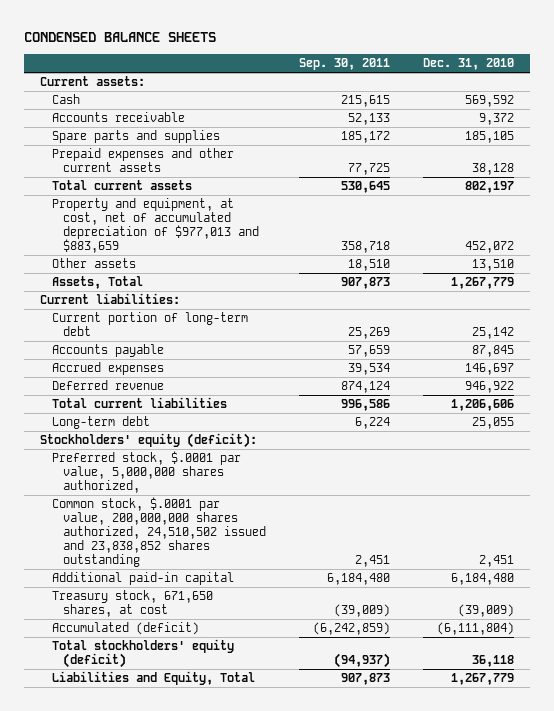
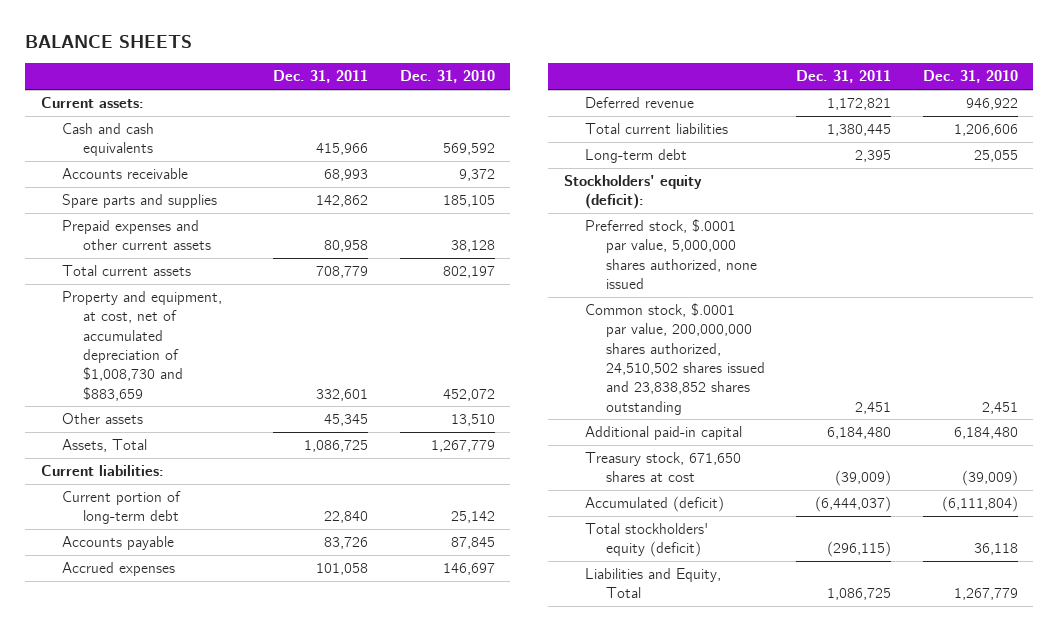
- CONDENSED BALANCE SHEETS
+ BALANCE SHEETS
- | Sep. 30, 2011 | Dec. 31, 2010
+ | Dec. 31, 2011 | Dec. 31, 2010
- Cash | 215,615 | 569,592
+ Cash and cash equivalents | 415,966 | 569,592
- Property and equipment, at cost, net of accumulated depreciation of $977,013 and $883,659 | 358,718 | 452,072
+ Property and equipment, at cost, net of accumulated depreciation of $1,008,730 and $883,659 | 332,601 | 452,072
- Preferred stock, $.0001 par value, 5,000,000 shares authorized,
- Common stock, $.0001 par value, 200,000,000 shares authorized, 24,510,502 issued and 23,838,852 shares outstanding | 2,451 | 2,451
+ Preferred stock, $.0001 par value, 5,000,000 shares authorized, none issued
+ Common stock, $.0001 par value, 200,000,000 shares authorized, 24,510,502 shares issued and 23,838,852 shares outstanding | 2,451 | 2,451
- Treasury stock, 671,650 shares, at cost | (39,009) | (39,009)
+ Treasury stock, 671,650 shares at cost | (39,009) | (39,009)

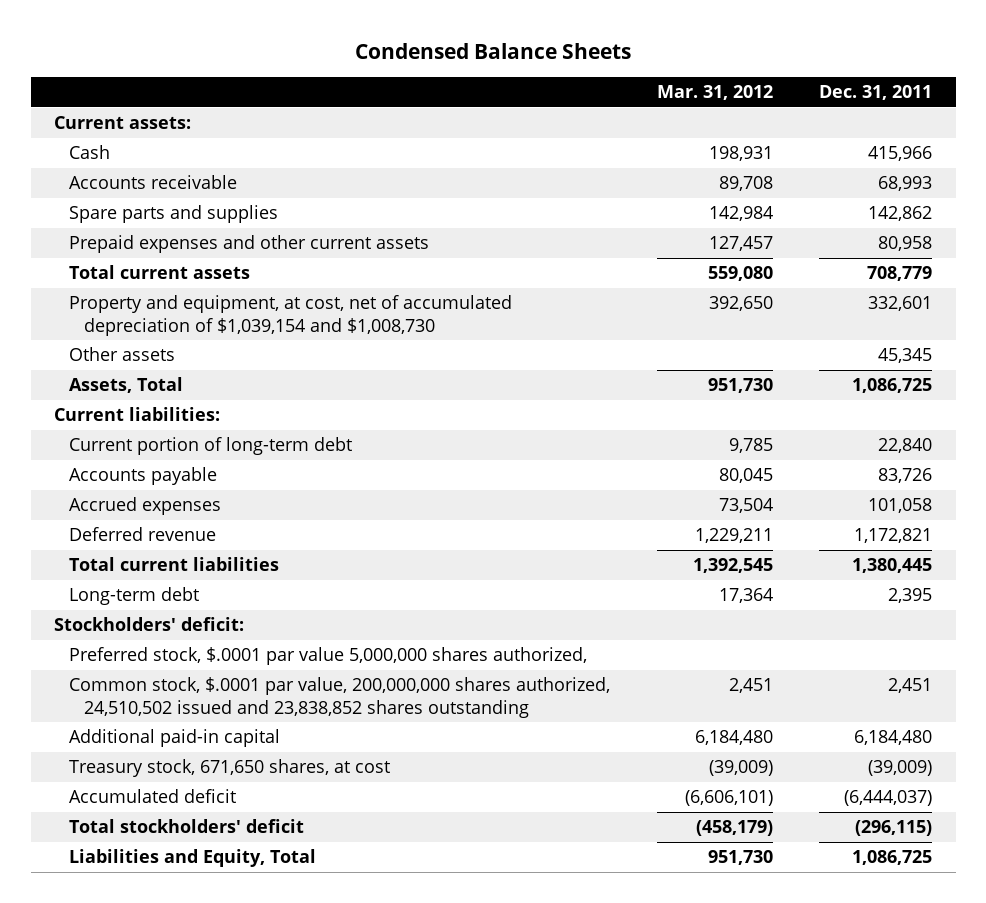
- BALANCE SHEETS
+ Condensed Balance Sheets
- | Dec. 31, 2011 | Dec. 31, 2010
+ | Mar. 31, 2012 | Dec. 31, 2011
- Cash and cash equivalents | 415,966 | 569,592
+ Cash | 198,931 | 415,966
- Property and equipment, at cost, net of accumulated depreciation of $1,008,730 and $883,659 | 332,601 | 452,072
+ Property and equipment, at cost, net of accumulated depreciation of $1,039,154 and $1,008,730 | 392,650 | 332,601
- Stockholders' equity (deficit):
- Preferred stock, $.0001 par value, 5,000,000 shares authorized, none issued
- Common stock, $.0001 par value, 200,000,000 shares authorized, 24,510,502 shares issued and 23,838,852 shares outstanding | 2,451 | 2,451
+ Stockholders' deficit:
+ Preferred stock, $.0001 par value 5,000,000 shares authorized,
+ Common stock, $.0001 par value, 200,000,000 shares authorized, 24,510,502 issued and 23,838,852 shares outstanding | 2,451 | 2,451
- Treasury stock, 671,650 shares at cost | (39,009) | (39,009)
- Accumulated (deficit) | (6,444,037) | (6,111,804)
- Total stockholders' equity (deficit) | (296,115) | 36,118
+ Treasury stock, 671,650 shares, at cost | (39,009) | (39,009)
+ Accumulated deficit | (6,606,101) | (6,444,037)
+ Total stockholders' deficit | (458,179) | (296,115)

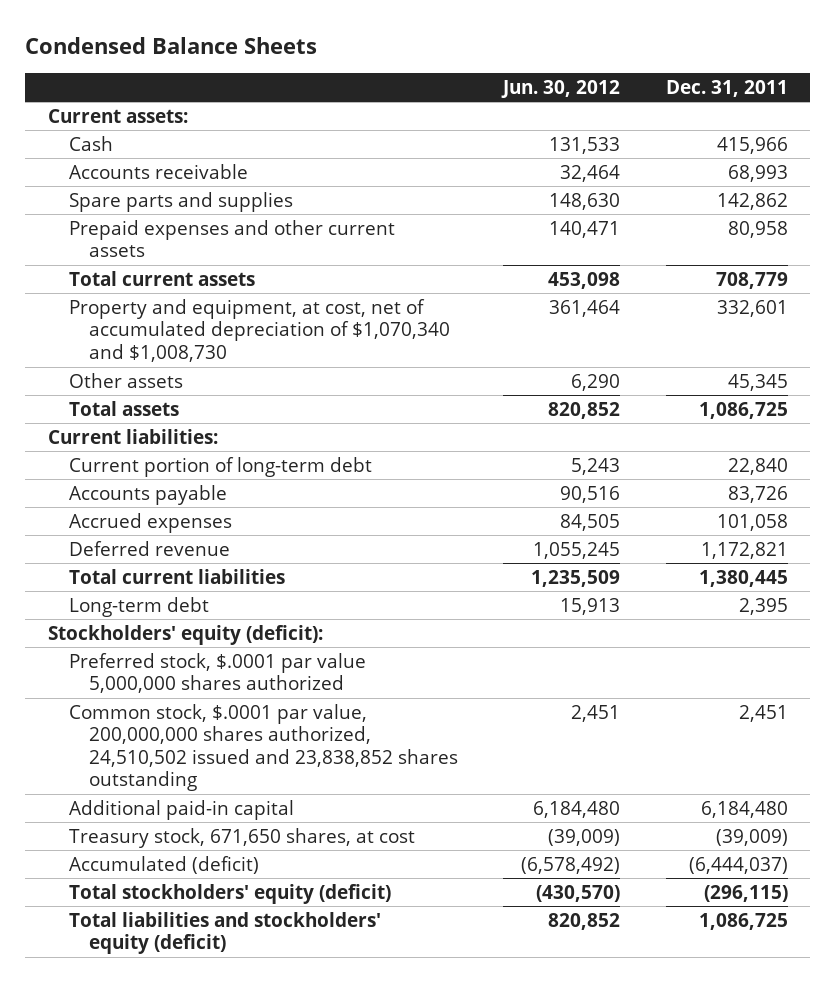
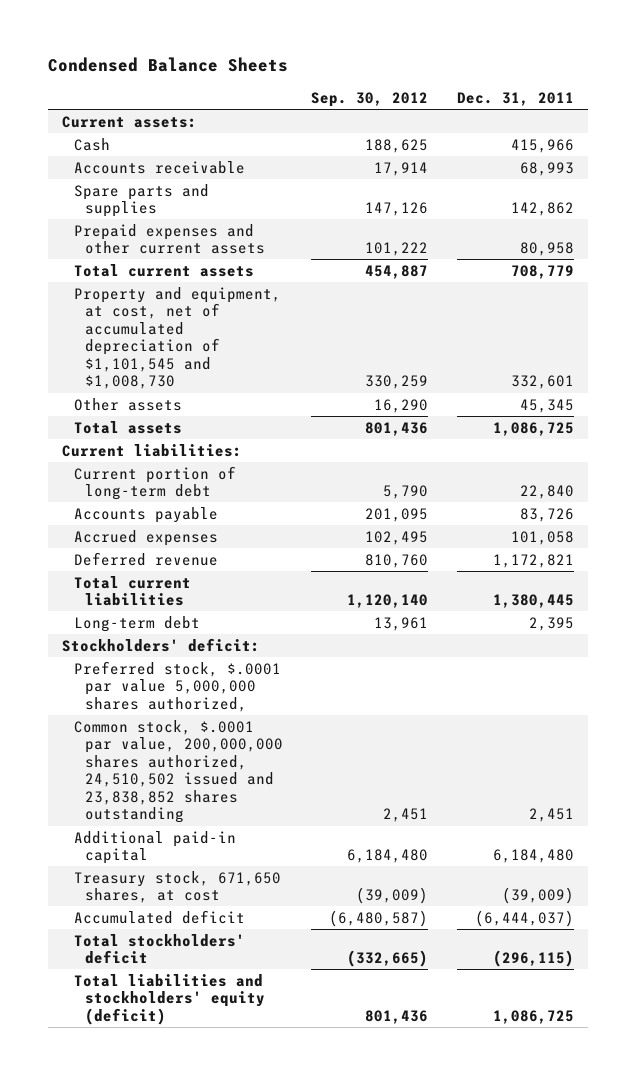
- | Jun. 30, 2012 | Dec. 31, 2011
+ | Sep. 30, 2012 | Dec. 31, 2011
- Property and equipment, at cost, net of accumulated depreciation of $1,070,340 and $1,008,730 | 361,464 | 332,601
+ Property and equipment, at cost, net of accumulated depreciation of $1,101,545 and $1,008,730 | 330,259 | 332,601
- Stockholders' equity (deficit):
- Preferred stock, $.0001 par value 5,000,000 shares authorized
+ Stockholders' deficit:
+ Preferred stock, $.0001 par value 5,000,000 shares authorized,
- Accumulated (deficit) | (6,578,492) | (6,444,037)
- Total stockholders' equity (deficit) | (430,570) | (296,115)
+ Accumulated deficit | (6,480,587) | (6,444,037)
+ Total stockholders' deficit | (332,665) | (296,115)

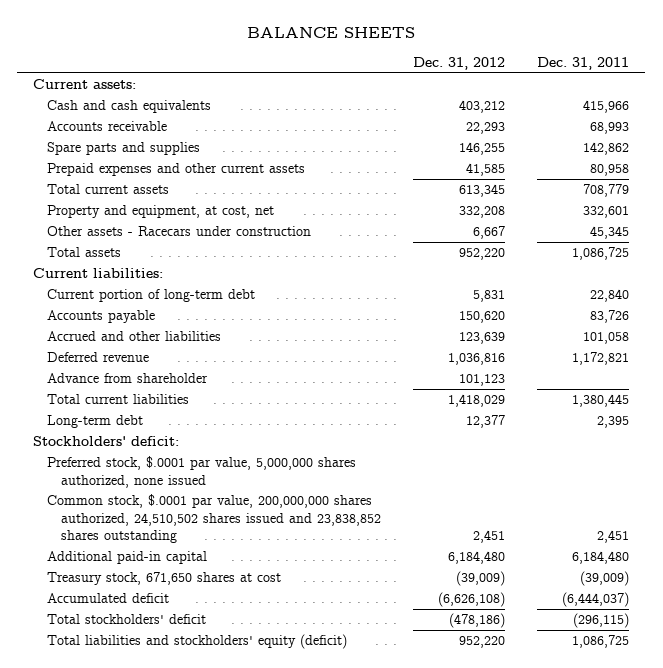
- Condensed Balance Sheets
+ BALANCE SHEETS
- | Sep. 30, 2012 | Dec. 31, 2011
+ | Dec. 31, 2012 | Dec. 31, 2011
- Cash | 188,625 | 415,966
+ Cash and cash equivalents | 403,212 | 415,966
- Property and equipment, at cost, net of accumulated depreciation of $1,101,545 and $1,008,730 | 330,259 | 332,601
- Other assets | 16,290 | 45,345
+ Property and equipment, at cost, net | 332,208 | 332,601
+ Other assets - Racecars under construction | 6,667 | 45,345
- Accrued expenses | 102,495 | 101,058
+ Accrued and other liabilities | 123,639 | 101,058
+ Advance from shareholder | 101,123 |
- Preferred stock, $.0001 par value 5,000,000 shares authorized,
- Common stock, $.0001 par value, 200,000,000 shares authorized, 24,510,502 issued and 23,838,852 shares outstanding | 2,451 | 2,451
+ Preferred stock, $.0001 par value, 5,000,000 shares authorized, none issued
+ Common stock, $.0001 par value, 200,000,000 shares authorized, 24,510,502 shares issued and 23,838,852 shares outstanding | 2,451 | 2,451
- Treasury stock, 671,650 shares, at cost | (39,009) | (39,009)
+ Treasury stock, 671,650 shares at cost | (39,009) | (39,009)

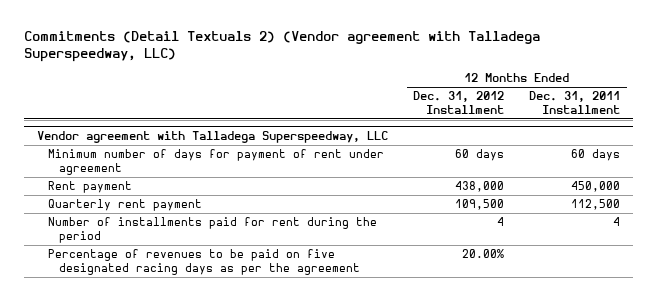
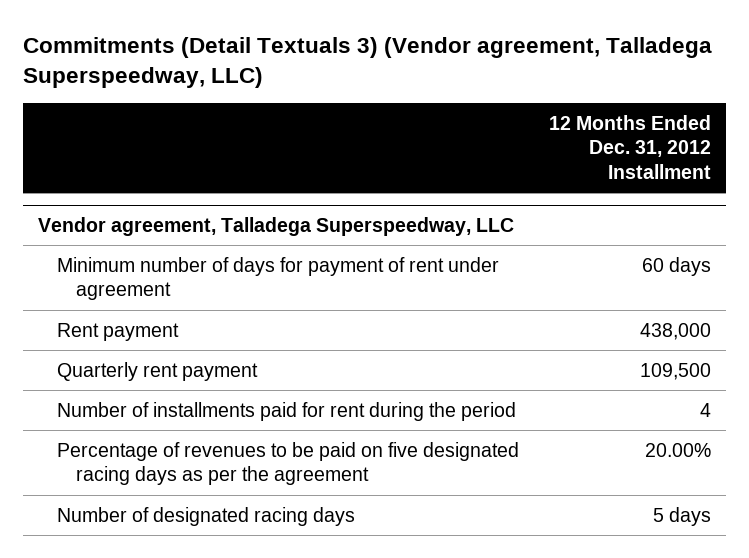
- Commitments (Detail Textuals 2) (Vendor agreement with Talladega Superspeedway, LLC)
+ Commitments (Detail Textuals 3) (Vendor agreement, Talladega Superspeedway, LLC)
- | 12 Months Ended Dec. 31, 2012 Installment | 12 Months Ended Dec. 31, 2011 Installment
+ | 12 Months Ended Dec. 31, 2012 Installment
- Vendor agreement with Talladega Superspeedway, LLC
+ Vendor agreement, Talladega Superspeedway, LLC
+ Number of designated racing days | 5 days

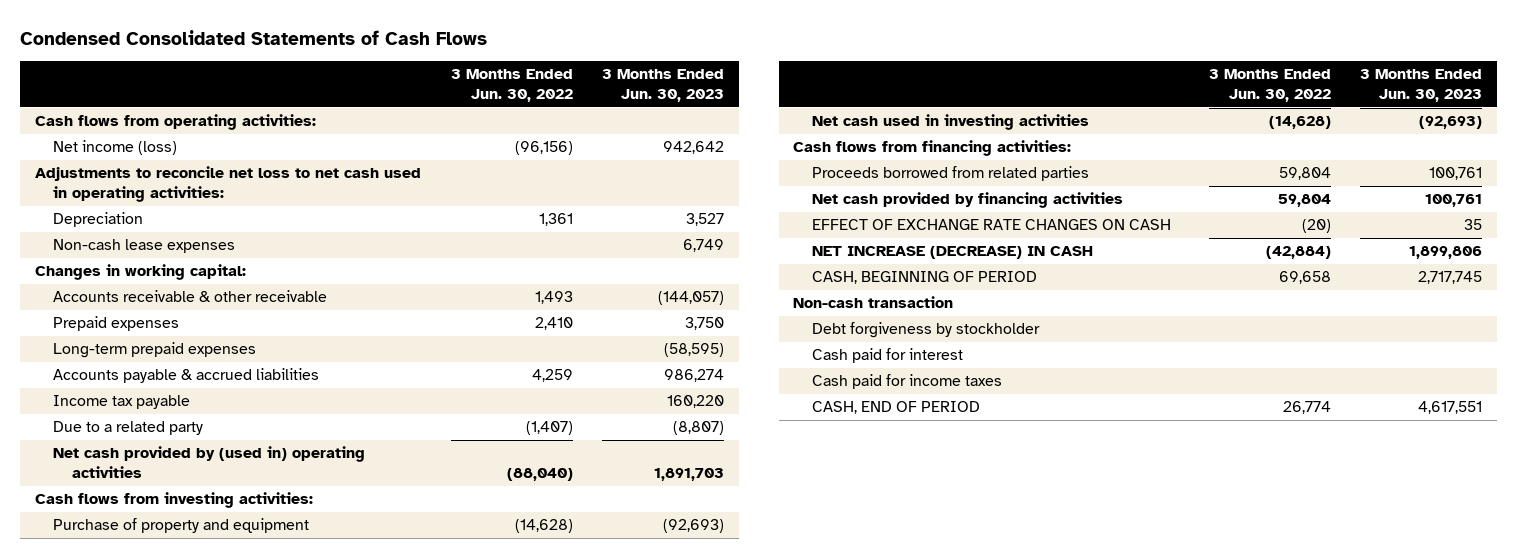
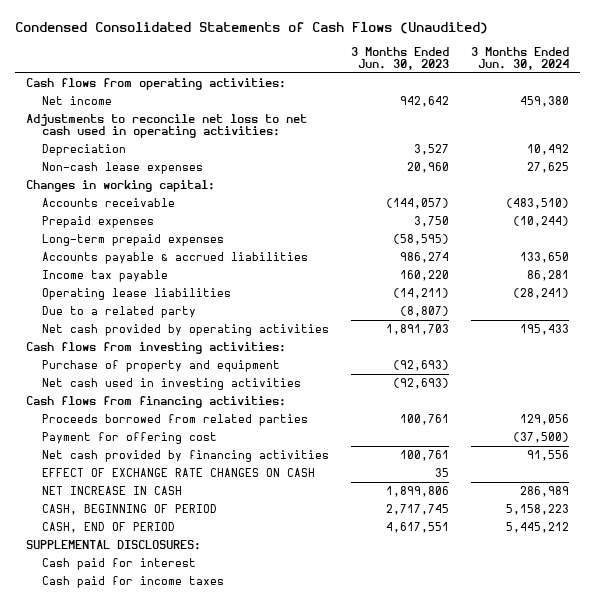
- Condensed Consolidated Statements of Cash Flows
+ Condensed Consolidated Statements of Cash Flows (Unaudited)
- | 3 Months Ended Jun. 30, 2022 | 3 Months Ended Jun. 30, 2023
+ | 3 Months Ended Jun. 30, 2023 | 3 Months Ended Jun. 30, 2024
- Net income (loss) | (96,156) | 942,642
+ Net income | 942,642 | 459,380
- Non-cash lease expenses | | 6,749
+ Non-cash lease expenses | 20,960 | 27,625
- Accounts receivable & other receivable | 1,493 | (144,057)
+ Accounts receivable | (144,057) | (483,510)
+ Operating lease liabilities | (14,211) | (28,241)
- Net cash provided by (used in) operating activities | (88,040) | 1,891,703
+ Net cash provided by operating activities | 1,891,703 | 195,433
+ Payment for offering cost | | (37,500)
- NET INCREASE (DECREASE) IN CASH | (42,884) | 1,899,806
+ NET INCREASE IN CASH | 1,899,806 | 286,989
- Non-cash transaction
- Debt forgiveness by stockholder
moved up: CASH, END OF PERIOD | 4,617,551 | 5,445,212
+ SUPPLEMENTAL DISCLOSURES:

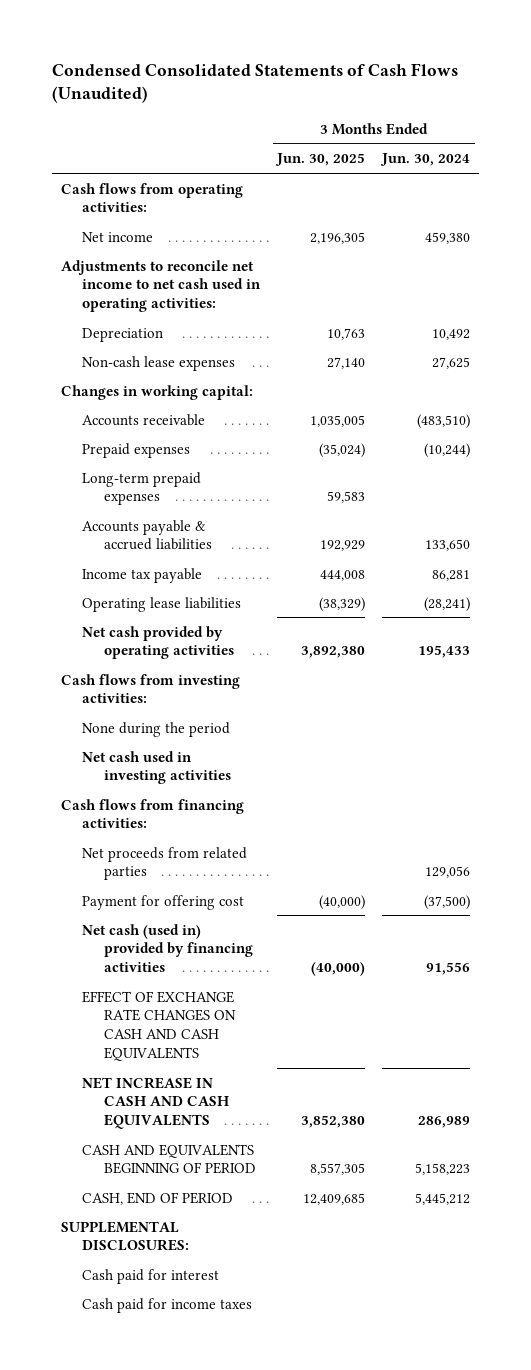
- | 3 Months Ended Jun. 30, 2023 | 3 Months Ended Jun. 30, 2024
+ | 3 Months Ended Jun. 30, 2025 | 3 Months Ended Jun. 30, 2024
- Adjustments to reconcile net loss to net cash used in operating activities:
+ Adjustments to reconcile net income to net cash used in operating activities:
- Due to a related party | (8,807) |
- Purchase of property and equipment | (92,693) |
+ None during the period
- Proceeds borrowed from related parties | 100,761 | 129,056
+ Net proceeds from related parties | | 129,056
- Net cash provided by financing activities | 100,761 | 91,556
- EFFECT OF EXCHANGE RATE CHANGES ON CASH | 35 |
- NET INCREASE IN CASH | 1,899,806 | 286,989
- CASH, BEGINNING OF PERIOD | 2,717,745 | 5,158,223
+ Net cash (used in) provided by financing activities | (40,000) | 91,556
+ EFFECT OF EXCHANGE RATE CHANGES ON CASH AND CASH EQUIVALENTS
+ NET INCREASE IN CASH AND CASH EQUIVALENTS | 3,852,380 | 286,989
+ CASH AND EQUIVALENTS BEGINNING OF PERIOD | 8,557,305 | 5,158,223

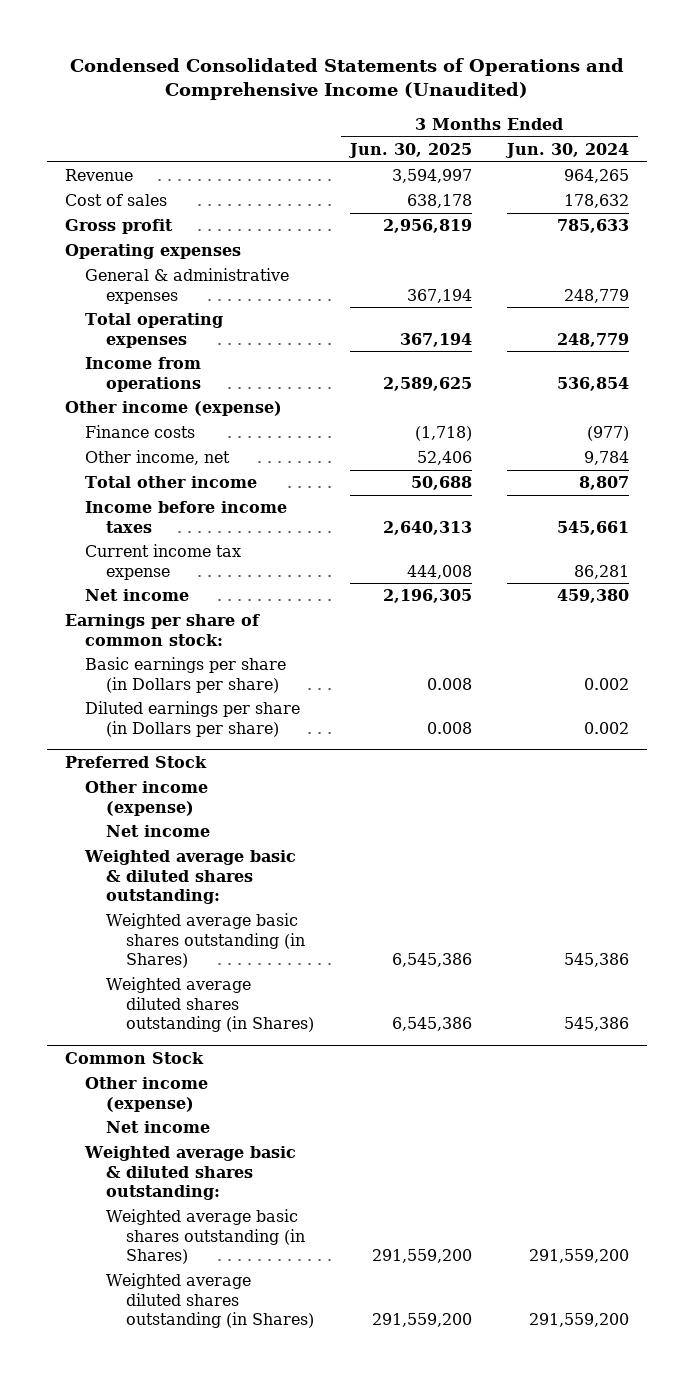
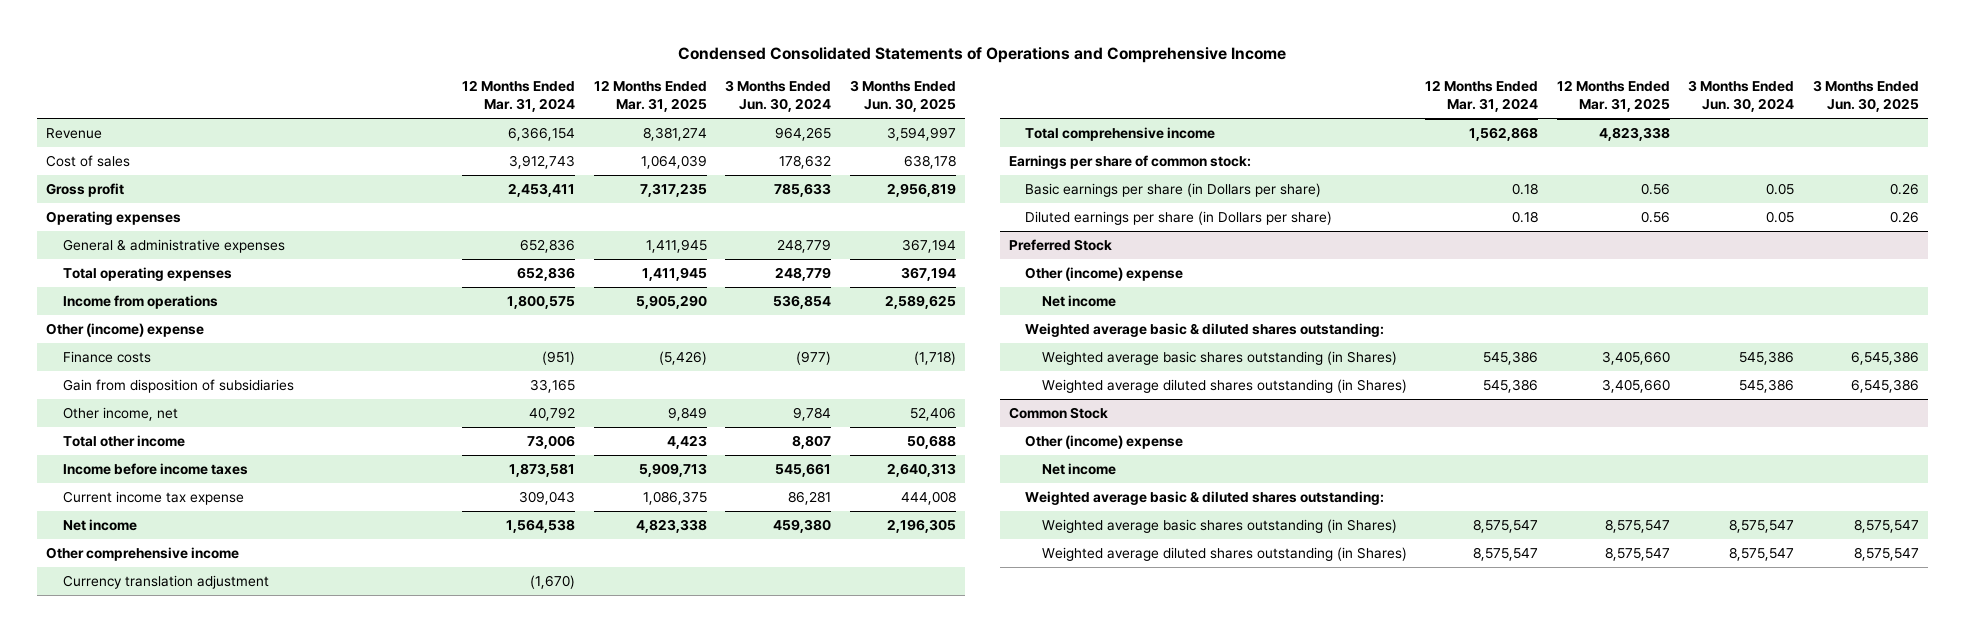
- Condensed Consolidated Statements of Operations and Comprehensive Income (Unaudited)
+ Condensed Consolidated Statements of Operations and Comprehensive Income
- | 3 Months Ended Jun. 30, 2025 | 3 Months Ended Jun. 30, 2024
+ | 12 Months Ended Mar. 31, 2024 | 12 Months Ended Mar. 31, 2025 | 3 Months Ended Jun. 30, 2024 | 3 Months Ended Jun. 30, 2025
- Other income (expense)
+ Other (income) expense
+ Gain from disposition of subsidiaries | 33,165 | | |
+ Other comprehensive income
+ Currency translation adjustment | (1,670) | | |
+ Total comprehensive income | 1,562,868 | 4,823,338 | |
- Basic earnings per share (in Dollars per share) | 0.008 | 0.002
- Diluted earnings per share (in Dollars per share) | 0.008 | 0.002
+ Basic earnings per share (in Dollars per share) | 0.18 | 0.56 | 0.05 | 0.26
+ Diluted earnings per share (in Dollars per share) | 0.18 | 0.56 | 0.05 | 0.26
@ Preferred Stock
- Other income (expense)
+ Other (income) expense
@ Common Stock
- Other income (expense)
+ Other (income) expense
- Weighted average basic shares outstanding (in Shares) | 291,559,200 | 291,559,200
- Weighted average diluted shares outstanding (in Shares) | 291,559,200 | 291,559,200
+ Weighted average basic shares outstanding (in Shares) | 8,575,547 | 8,575,547 | 8,575,547 | 8,575,547
+ Weighted average diluted shares outstanding (in Shares) | 8,575,547 | 8,575,547 | 8,575,547 | 8,575,547

